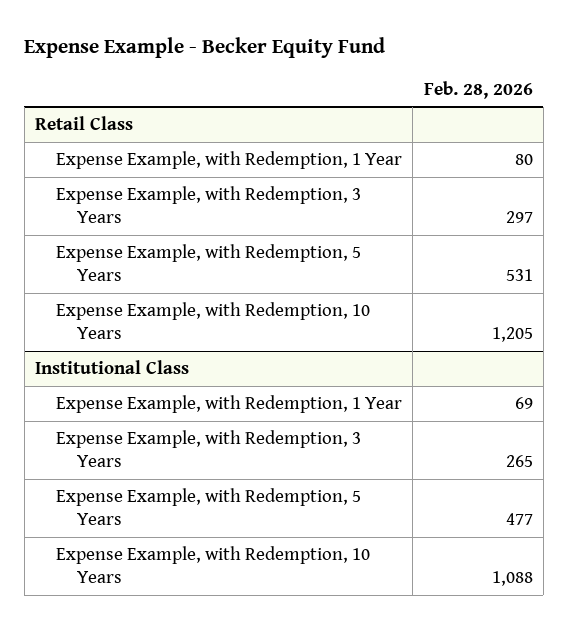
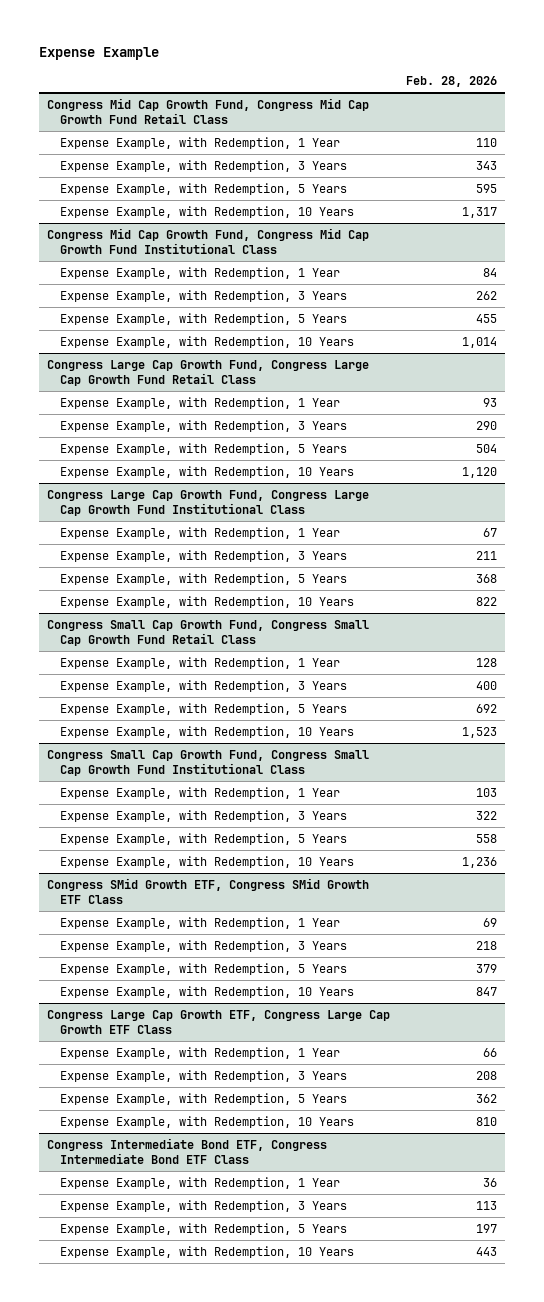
- Expense Example - Becker Equity Fund
+ Expense Example
- Retail Class
- Expense Example, with Redemption, 1 Year | 80
- Expense Example, with Redemption, 3 Years | 297
- Expense Example, with Redemption, 5 Years | 531
- Expense Example, with Redemption, 10 Years | 1,205
- Institutional Class
+ Congress Mid Cap Growth Fund, Congress Mid Cap Growth Fund Retail Class
+ Expense Example, with Redemption, 1 Year | 110
+ Expense Example, with Redemption, 3 Years | 343
+ Expense Example, with Redemption, 5 Years | 595
+ Expense Example, with Redemption, 10 Years | 1,317
+ Congress Mid Cap Growth Fund, Congress Mid Cap Growth Fund Institutional Class
+ Expense Example, with Redemption, 1 Year | 84
+ Expense Example, with Redemption, 3 Years | 262
+ Expense Example, with Redemption, 5 Years | 455
+ Expense Example, with Redemption, 10 Years | 1,014
+ Congress Large Cap Growth Fund, Congress Large Cap Growth Fund Retail Class
+ Expense Example, with Redemption, 1 Year | 93
+ Expense Example, with Redemption, 3 Years | 290
+ Expense Example, with Redemption, 5 Years | 504
+ Expense Example, with Redemption, 10 Years | 1,120
+ Congress Large Cap Growth Fund, Congress Large Cap Growth Fund Institutional Class
+ Expense Example, with Redemption, 1 Year | 67
+ Expense Example, with Redemption, 3 Years | 211
+ Expense Example, with Redemption, 5 Years | 368
+ Expense Example, with Redemption, 10 Years | 822
+ Congress Small Cap Growth Fund, Congress Small Cap Growth Fund Retail Class
+ Expense Example, with Redemption, 1 Year | 128
+ Expense Example, with Redemption, 3 Years | 400
+ Expense Example, with Redemption, 5 Years | 692
+ Expense Example, with Redemption, 10 Years | 1,523
+ Congress Small Cap Growth Fund, Congress Small Cap Growth Fund Institutional Class
+ Expense Example, with Redemption, 1 Year | 103
+ Expense Example, with Redemption, 3 Years | 322
+ Expense Example, with Redemption, 5 Years | 558
+ Expense Example, with Redemption, 10 Years | 1,236
+ Congress SMid Growth ETF, Congress SMid Growth ETF Class
- Expense Example, with Redemption, 3 Years | 265
- Expense Example, with Redemption, 5 Years | 477
- Expense Example, with Redemption, 10 Years | 1,088
+ Expense Example, with Redemption, 3 Years | 218
+ Expense Example, with Redemption, 5 Years | 379
+ Expense Example, with Redemption, 10 Years | 847
+ Congress Large Cap Growth ETF, Congress Large Cap Growth ETF Class
+ Expense Example, with Redemption, 1 Year | 66
+ Expense Example, with Redemption, 3 Years | 208
+ Expense Example, with Redemption, 5 Years | 362
+ Expense Example, with Redemption, 10 Years | 810
+ Congress Intermediate Bond ETF, Congress Intermediate Bond ETF Class
+ Expense Example, with Redemption, 1 Year | 36
+ Expense Example, with Redemption, 3 Years | 113
+ Expense Example, with Redemption, 5 Years | 197
+ Expense Example, with Redemption, 10 Years | 443

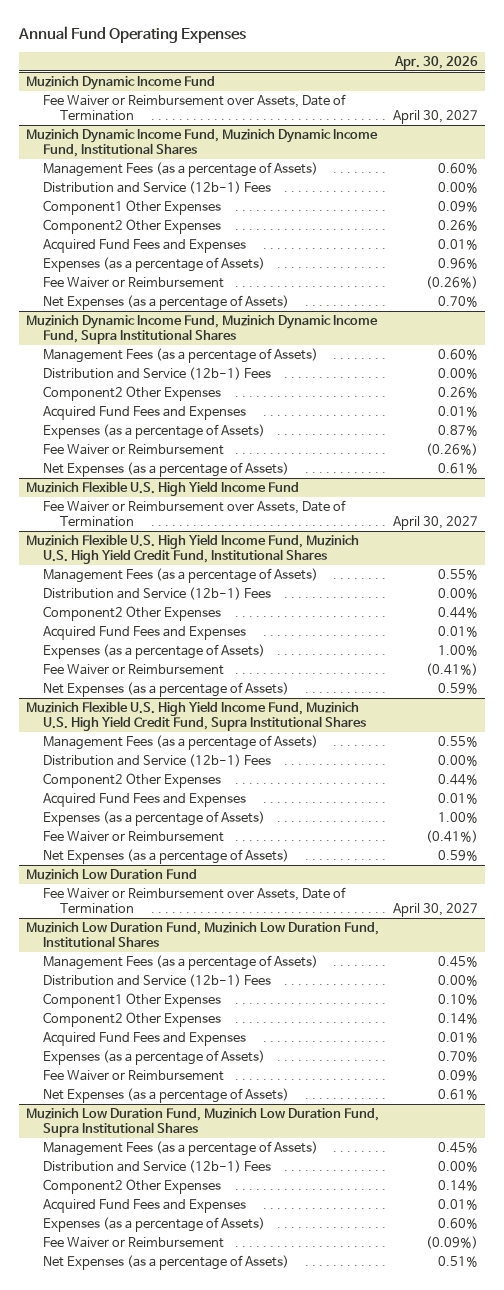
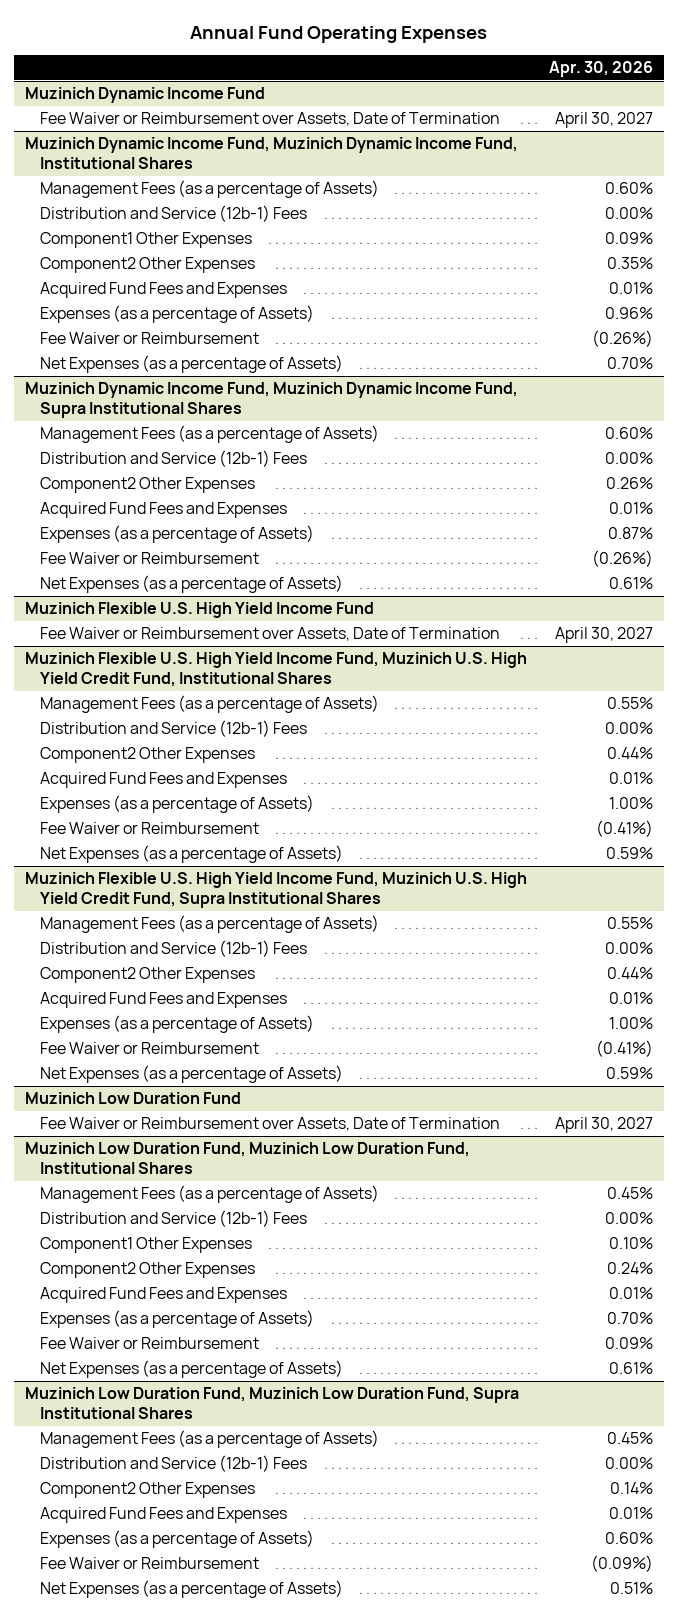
@ Muzinich Dynamic Income Fund, Muzinich Dynamic Income Fund, Institutional Shares
- Component2 Other Expenses | 0.26%
+ Component2 Other Expenses | 0.35%
@ Muzinich Low Duration Fund, Muzinich Low Duration Fund, Institutional Shares
- Component2 Other Expenses | 0.14%
+ Component2 Other Expenses | 0.24%

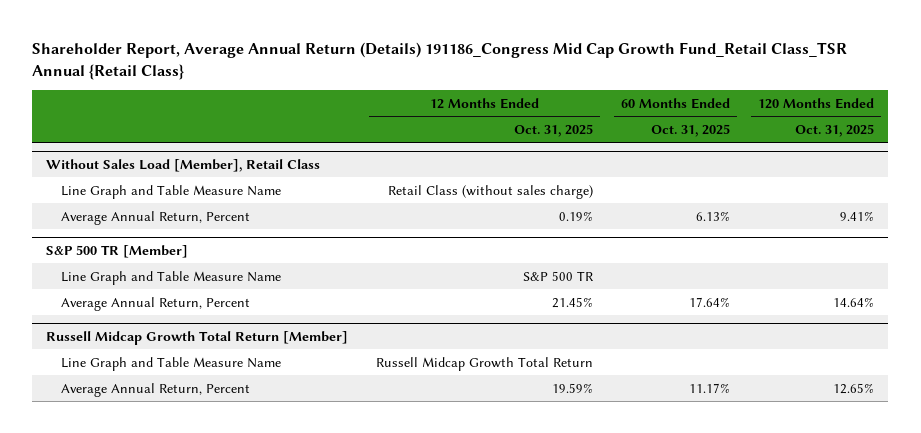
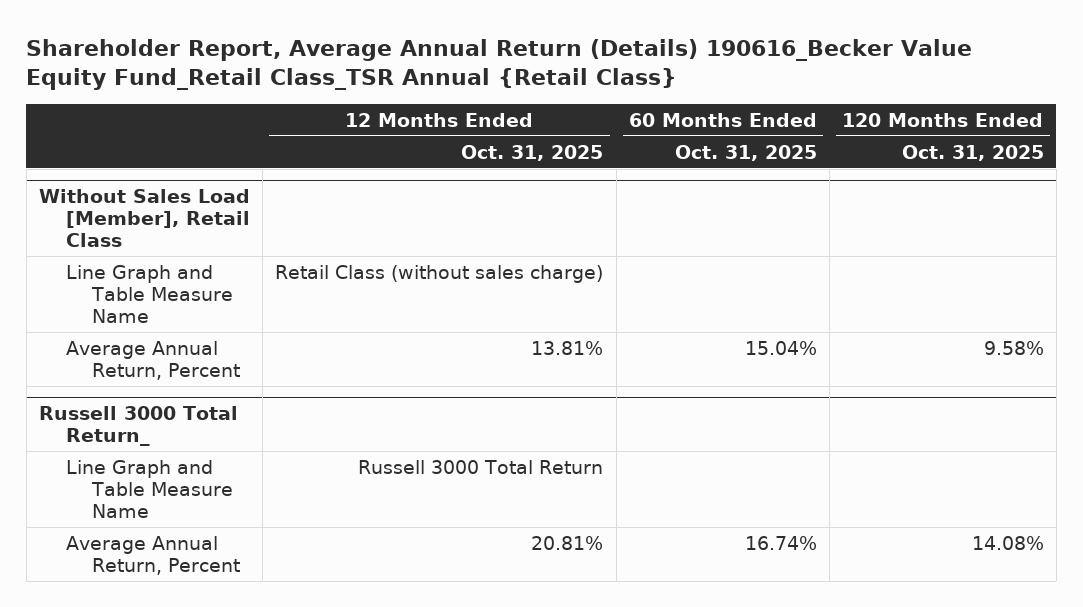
- Shareholder Report, Average Annual Return (Details) 191186_Congress Mid Cap Growth Fund_Retail Class_TSR Annual {Retail Class}
+ Shareholder Report, Average Annual Return (Details) 190616_Becker Value Equity Fund_Retail Class_TSR Annual {Retail Class}
@ Without Sales Load [Member], Retail Class
- Average Annual Return, Percent | 0.19% | 6.13% | 9.41%
- S&P 500 TR [Member]
- Line Graph and Table Measure Name | S&P 500 TR | |
- Average Annual Return, Percent | 21.45% | 17.64% | 14.64%
- Russell Midcap Growth Total Return [Member]
- Line Graph and Table Measure Name | Russell Midcap Growth Total Return | |
- Average Annual Return, Percent | 19.59% | 11.17% | 12.65%
@ Without Sales Load [Member], Retail Class
+ Average Annual Return, Percent | 13.81% | 15.04% | 9.58%
+ Russell 3000 Total Return_
+ Line Graph and Table Measure Name | Russell 3000 Total Return | |
+ Average Annual Return, Percent | 20.81% | 16.74% | 14.08%

